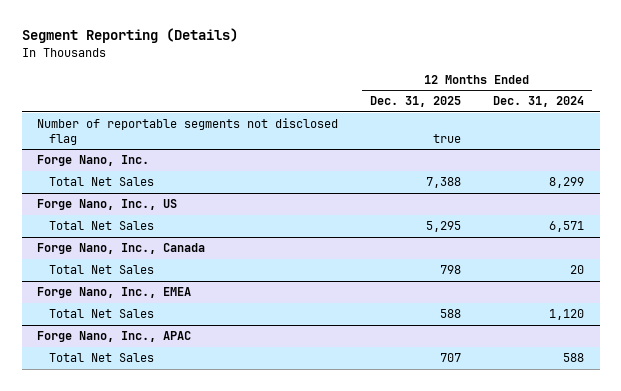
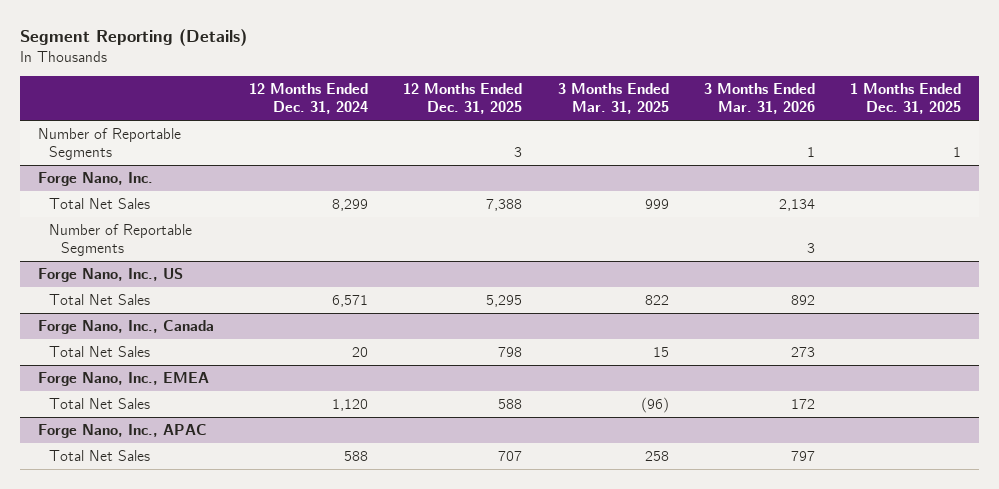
- | 12 Months Ended Dec. 31, 2025 | 12 Months Ended Dec. 31, 2024
+ | 12 Months Ended Dec. 31, 2024 | 12 Months Ended Dec. 31, 2025 | 3 Months Ended Mar. 31, 2025 | 3 Months Ended Mar. 31, 2026 | 1 Months Ended Dec. 31, 2025
- Number of reportable segments not disclosed flag | true |
+ Number of Reportable Segments | | 3 | | 1 | 1
@ Forge Nano, Inc.
+ Number of Reportable Segments | | | | 3 |

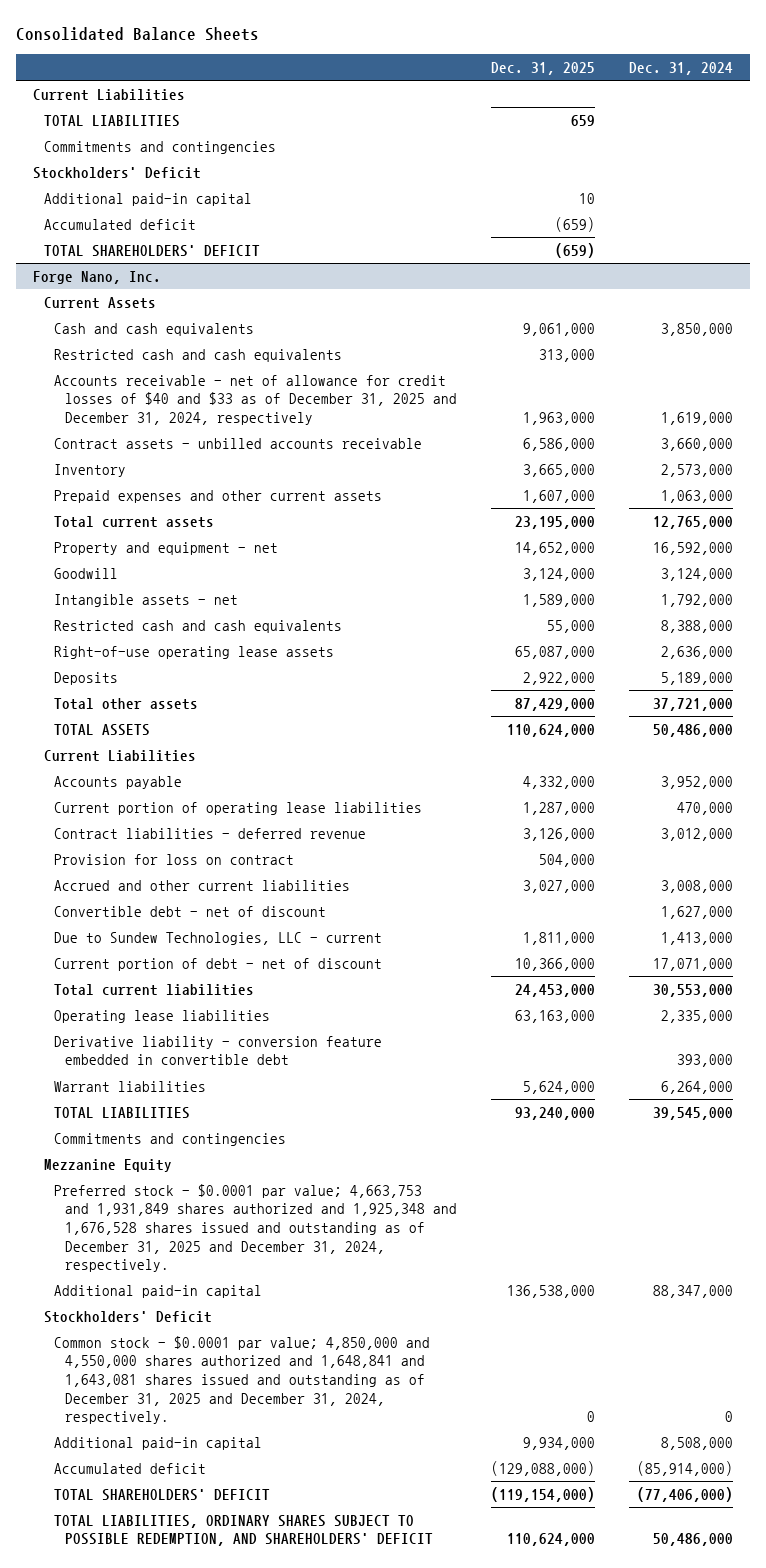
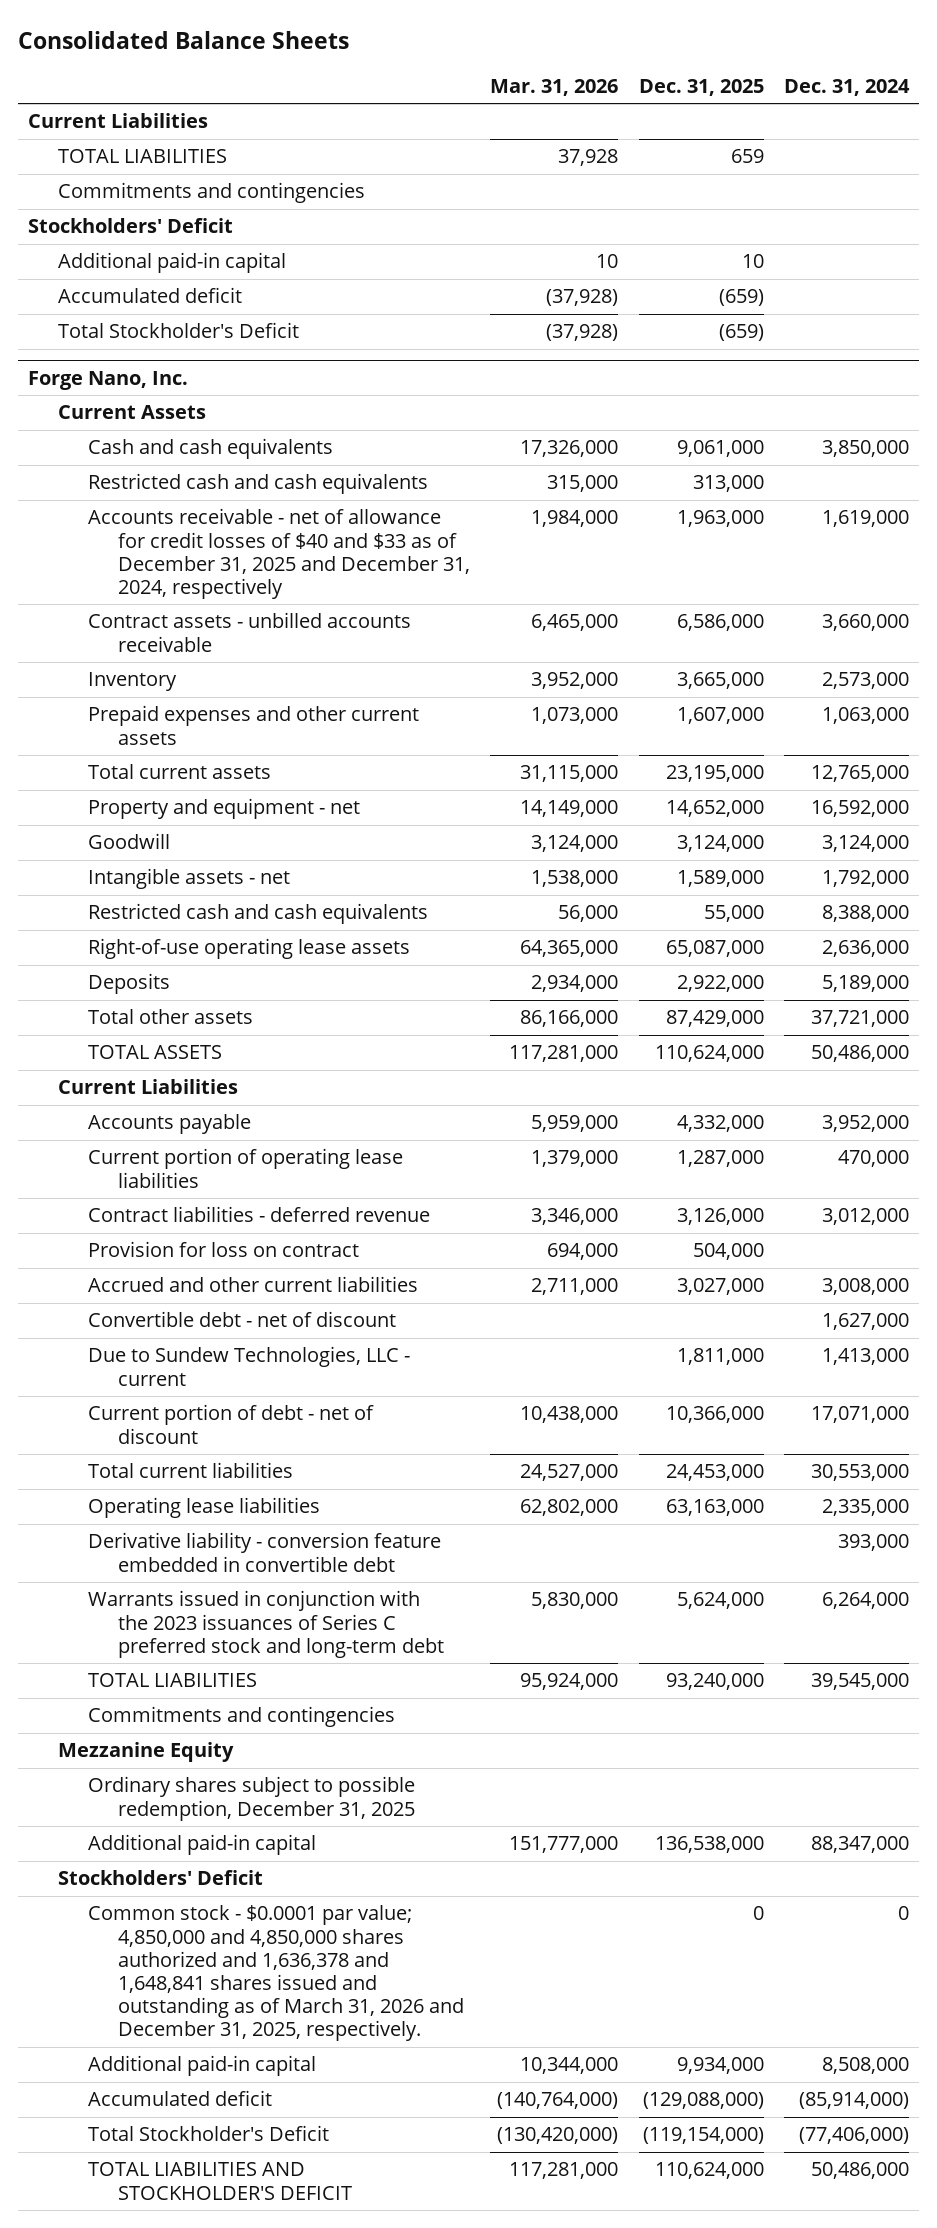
- | Dec. 31, 2025 | Dec. 31, 2024
+ | Mar. 31, 2026 | Dec. 31, 2025 | Dec. 31, 2024
- TOTAL SHAREHOLDERS' DEFICIT | (659) |
+ Total Stockholder's Deficit | (37,928) | (659) |
@ Forge Nano, Inc.
- Warrant liabilities | 5,624,000 | 6,264,000
+ Warrants issued in conjunction with the 2023 issuances of Series C preferred stock and long-term debt | 5,830,000 | 5,624,000 | 6,264,000
- Preferred stock - $0.0001 par value; 4,663,753 and 1,931,849 shares authorized and 1,925,348 and 1,676,528 shares issued and outstanding as of December 31, 2025 and December 31, 2024, respectively.
+ Ordinary shares subject to possible redemption, December 31, 2025
- Common stock - $0.0001 par value; 4,850,000 and 4,550,000 shares authorized and 1,648,841 and 1,643,081 shares issued and outstanding as of December 31, 2025 and December 31, 2024, respectively. | 0 | 0
+ Common stock - $0.0001 par value; 4,850,000 and 4,850,000 shares authorized and 1,636,378 and 1,648,841 shares issued and outstanding as of March 31, 2026 and December 31, 2025, respectively. | | 0 | 0
- TOTAL SHAREHOLDERS' DEFICIT | (119,154,000) | (77,406,000)
- TOTAL LIABILITIES, ORDINARY SHARES SUBJECT TO POSSIBLE REDEMPTION, AND SHAREHOLDERS' DEFICIT | 110,624,000 | 50,486,000
+ Total Stockholder's Deficit | (130,420,000) | (119,154,000) | (77,406,000)
+ TOTAL LIABILITIES AND STOCKHOLDER'S DEFICIT | 117,281,000 | 110,624,000 | 50,486,000

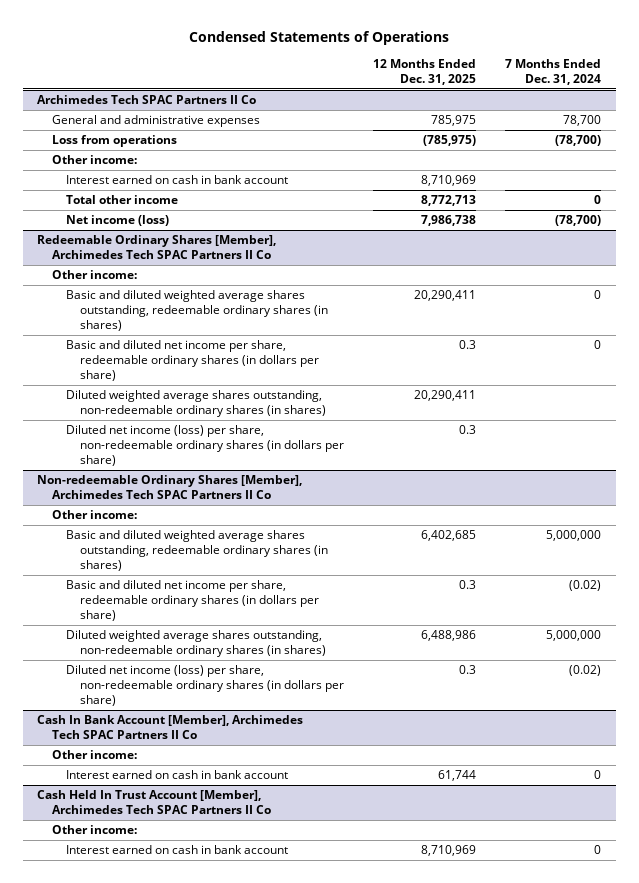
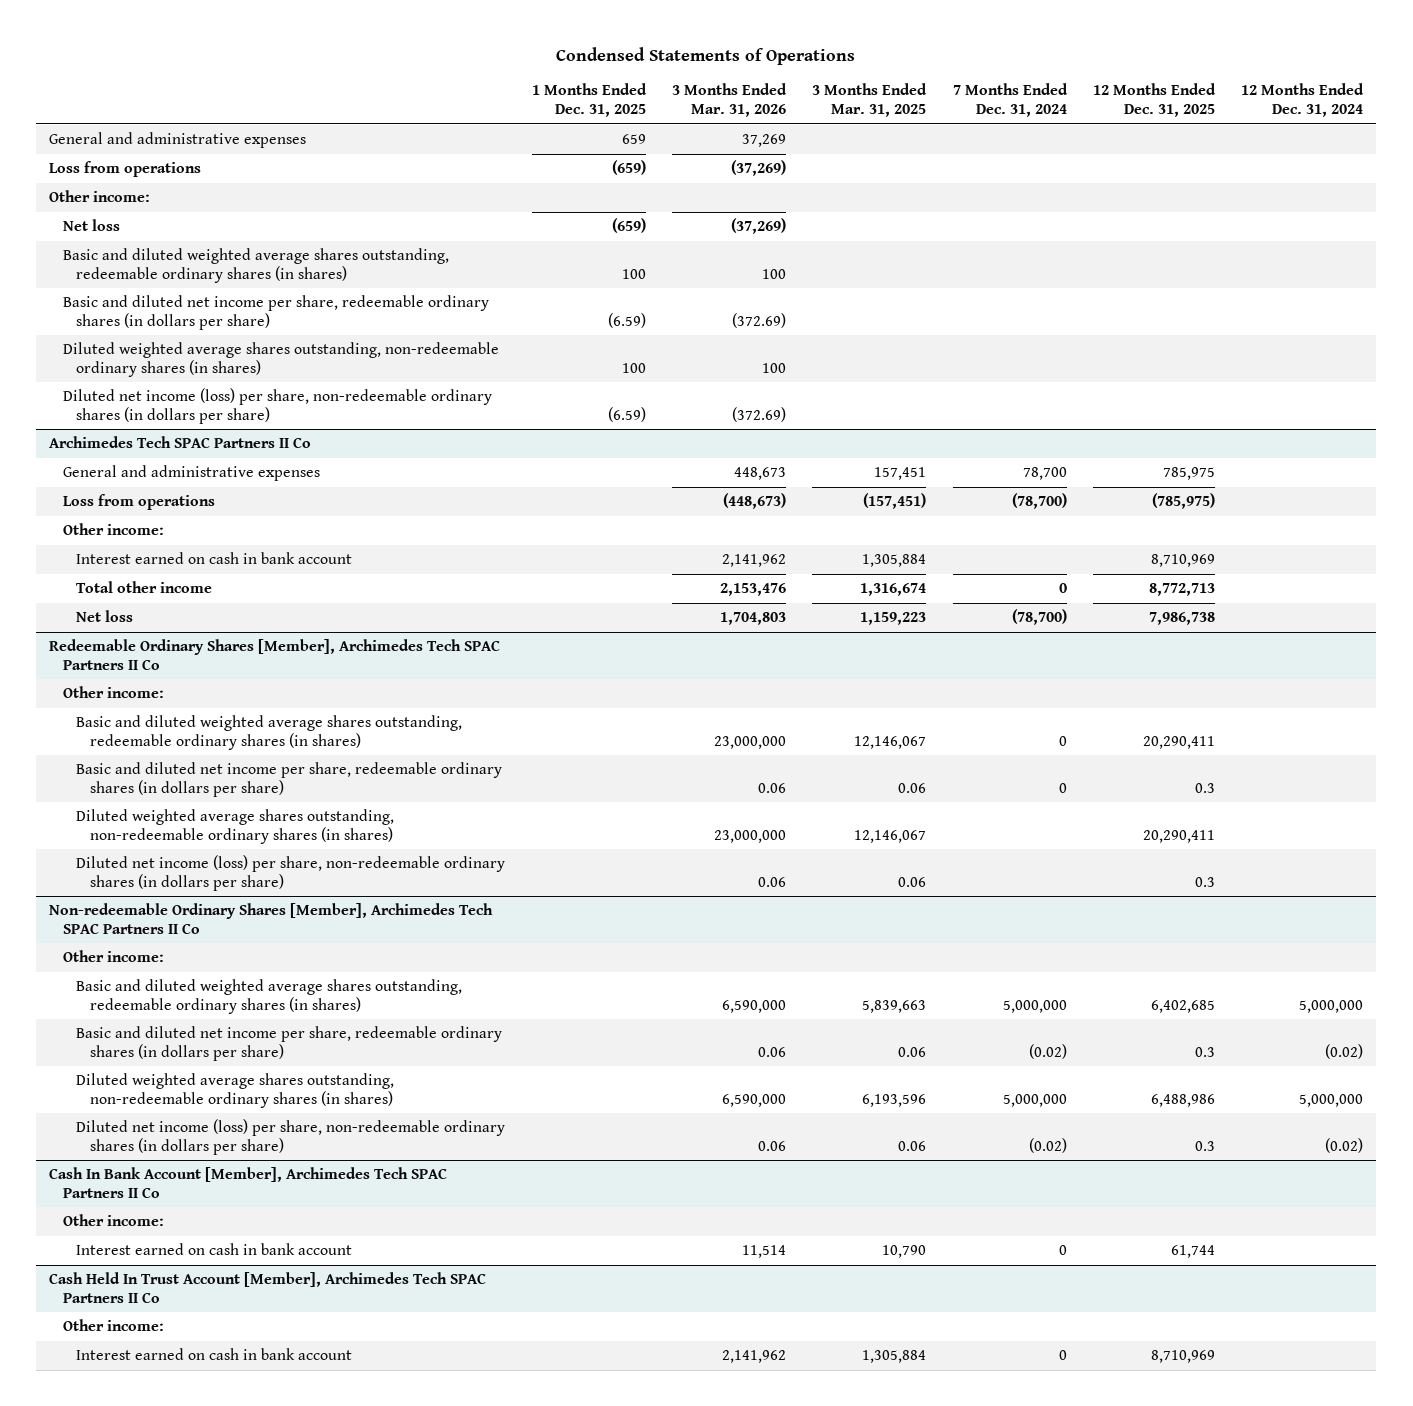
- | 12 Months Ended Dec. 31, 2025 | 7 Months Ended Dec. 31, 2024
+ | 1 Months Ended Dec. 31, 2025 | 3 Months Ended Mar. 31, 2026 | 3 Months Ended Mar. 31, 2025 | 7 Months Ended Dec. 31, 2024 | 12 Months Ended Dec. 31, 2025 | 12 Months Ended Dec. 31, 2024
+ General and administrative expenses | 659 | 37,269 | | | |
+ Loss from operations | (659) | (37,269) | | | |
+ Other income:
+ Net loss | (659) | (37,269) | | | |
+ Basic and diluted weighted average shares outstanding, redeemable ordinary shares (in shares) | 100 | 100 | | | |
+ Basic and diluted net income per share, redeemable ordinary shares (in dollars per share) | (6.59) | (372.69) | | | |
+ Diluted weighted average shares outstanding, non-redeemable ordinary shares (in shares) | 100 | 100 | | | |
+ Diluted net income (loss) per share, non-redeemable ordinary shares (in dollars per share) | (6.59) | (372.69) | | | |
@ Archimedes Tech SPAC Partners II Co
- Net income (loss) | 7,986,738 | (78,700)
+ Net loss | | 1,704,803 | 1,159,223 | (78,700) | 7,986,738 |

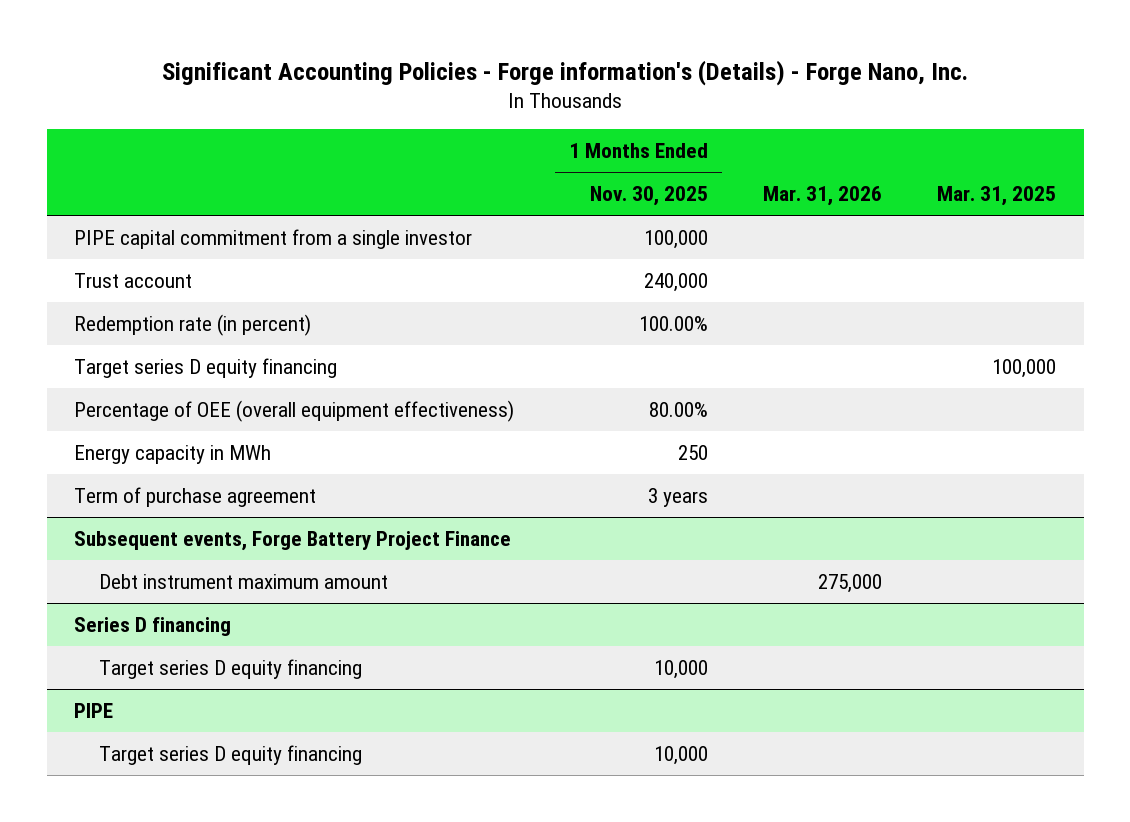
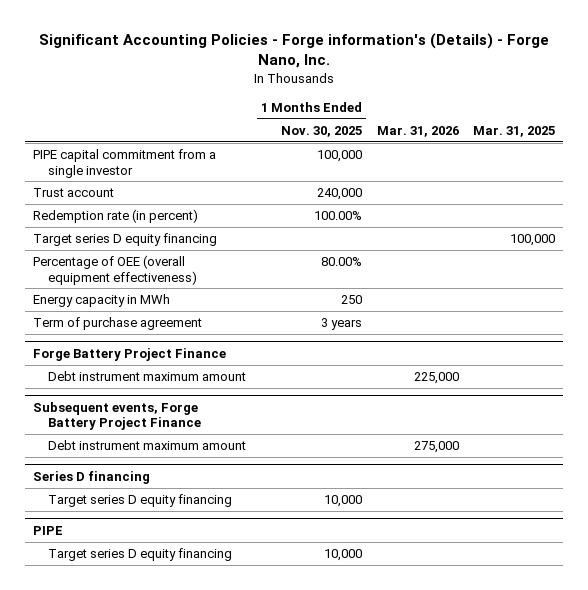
+ Forge Battery Project Finance
+ Debt instrument maximum amount | | 225,000 |

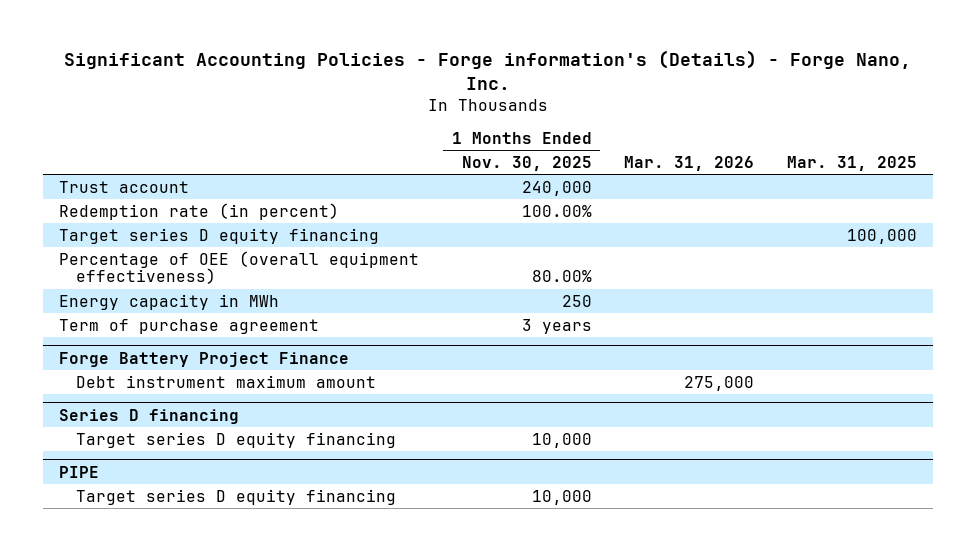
- PIPE capital commitment from a single investor | 100,000 | |
@ Forge Battery Project Finance
- Debt instrument maximum amount | | 225,000 |
- Subsequent events, Forge Battery Project Finance

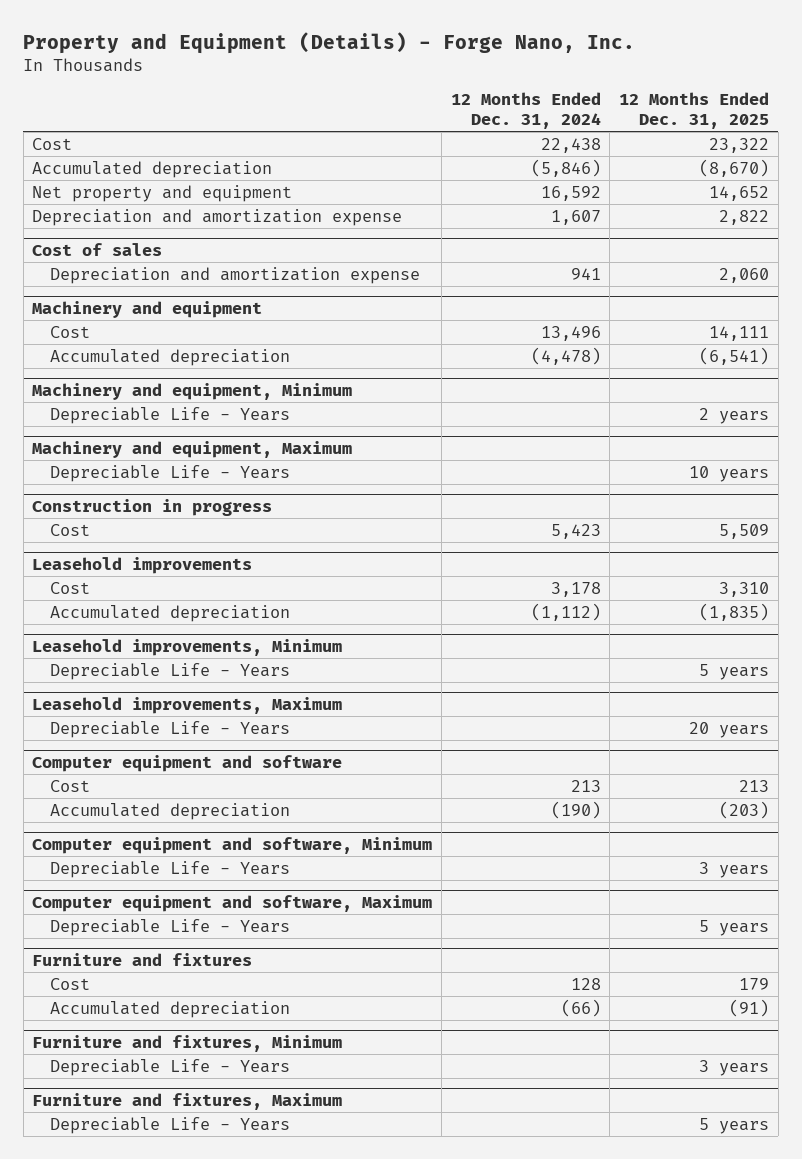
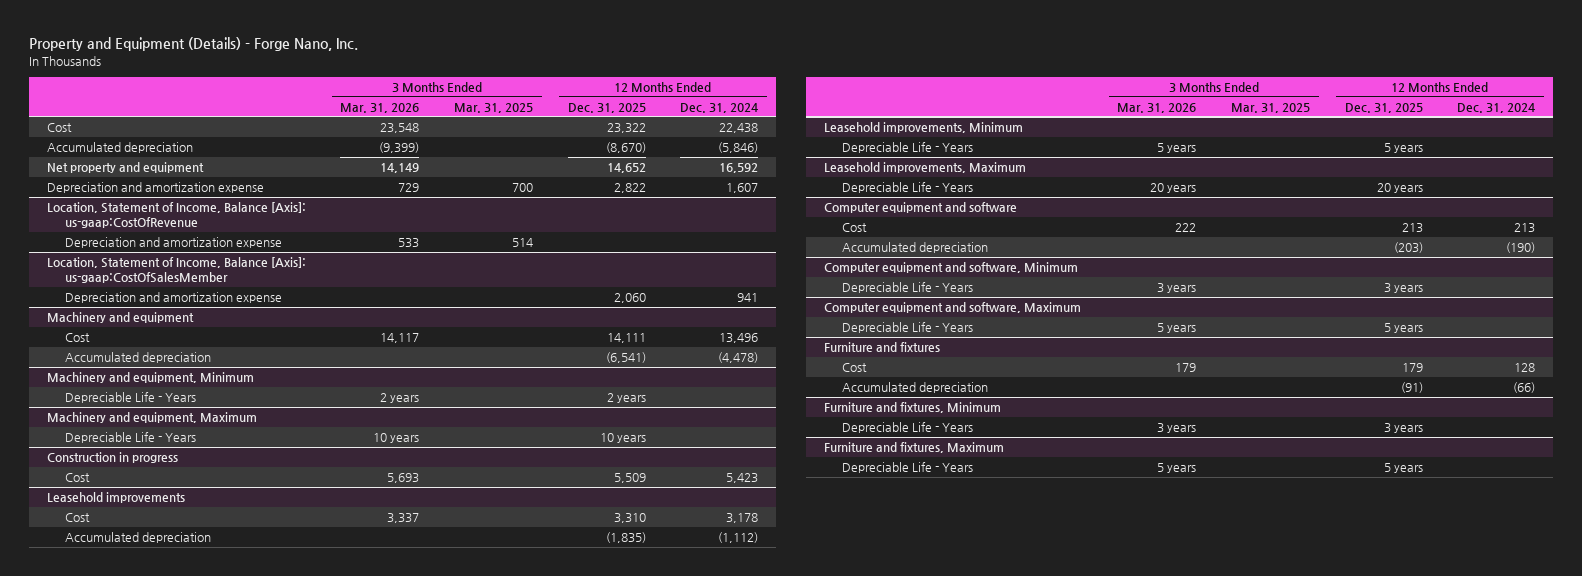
- | 12 Months Ended Dec. 31, 2024 | 12 Months Ended Dec. 31, 2025
+ | 3 Months Ended Mar. 31, 2026 | 3 Months Ended Mar. 31, 2025 | 12 Months Ended Dec. 31, 2025 | 12 Months Ended Dec. 31, 2024
- Cost of sales
+ Location, Statement of Income, Balance [Axis]: us-gaap:CostOfRevenue
+ Depreciation and amortization expense | 533 | 514 | |
+ Location, Statement of Income, Balance [Axis]: us-gaap:CostOfSalesMember

